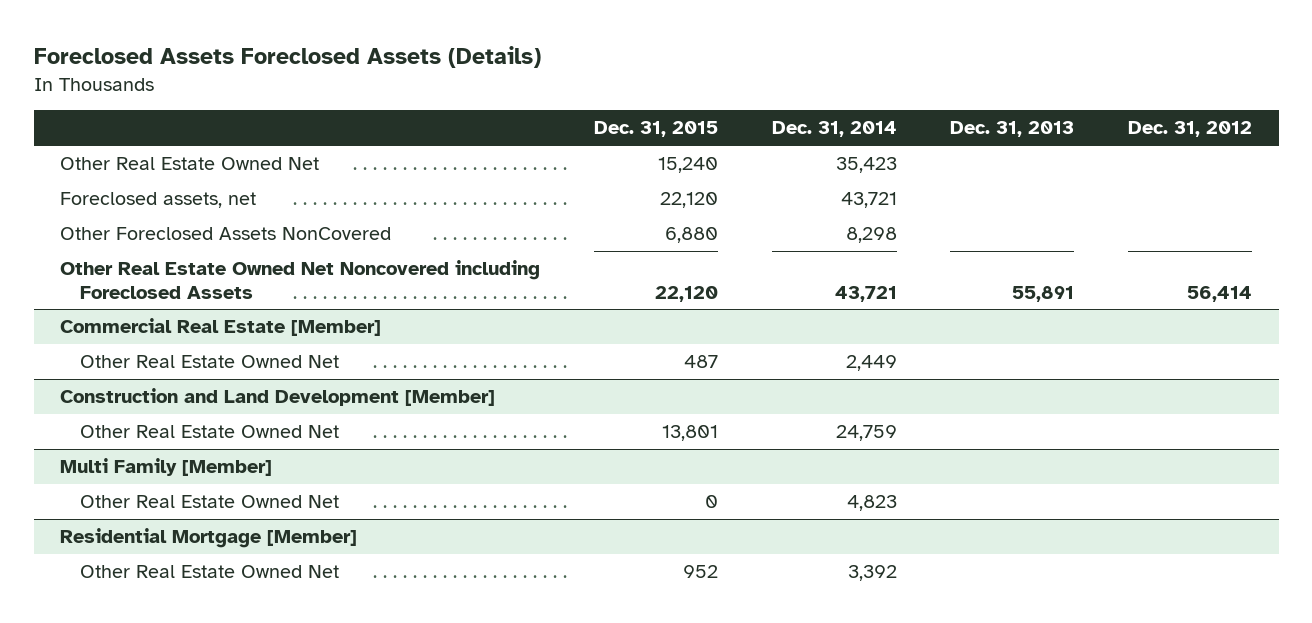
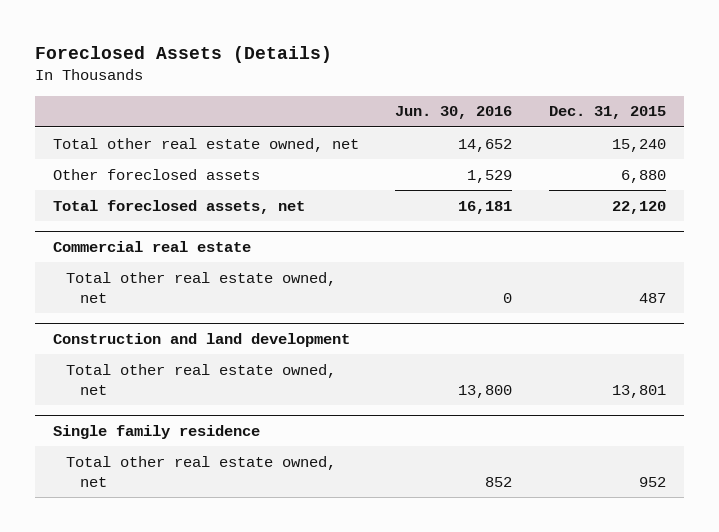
- Foreclosed Assets Foreclosed Assets (Details)
+ Foreclosed Assets (Details)
- | Dec. 31, 2015 | Dec. 31, 2014 | Dec. 31, 2013 | Dec. 31, 2012
+ | Jun. 30, 2016 | Dec. 31, 2015
- Other Real Estate Owned Net | 15,240 | 35,423 | |
- Foreclosed assets, net | 22,120 | 43,721 | |
- Other Foreclosed Assets NonCovered | 6,880 | 8,298 | |
- Other Real Estate Owned Net Noncovered including Foreclosed Assets | 22,120 | 43,721 | 55,891 | 56,414
- Commercial Real Estate [Member]
- Other Real Estate Owned Net | 487 | 2,449 | |
- Construction and Land Development [Member]
- Other Real Estate Owned Net | 13,801 | 24,759 | |
- Multi Family [Member]
- Other Real Estate Owned Net | 0 | 4,823 | |
- Residential Mortgage [Member]
- Other Real Estate Owned Net | 952 | 3,392 | |
+ Total other real estate owned, net | 14,652 | 15,240
+ Other foreclosed assets | 1,529 | 6,880
+ Total foreclosed assets, net | 16,181 | 22,120
+ Commercial real estate
+ Total other real estate owned, net | 0 | 487
+ Construction and land development
+ Total other real estate owned, net | 13,800 | 13,801
+ Single family residence
+ Total other real estate owned, net | 852 | 952

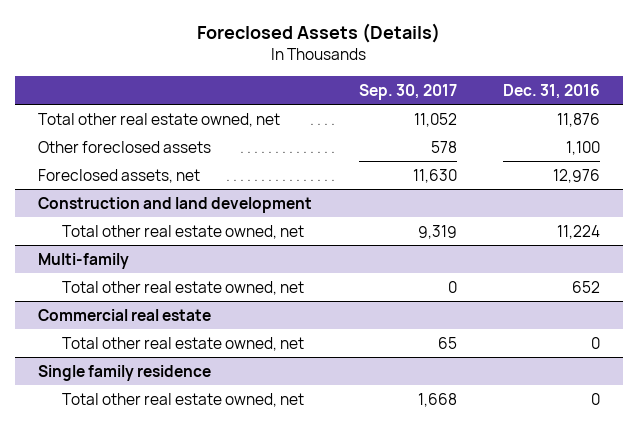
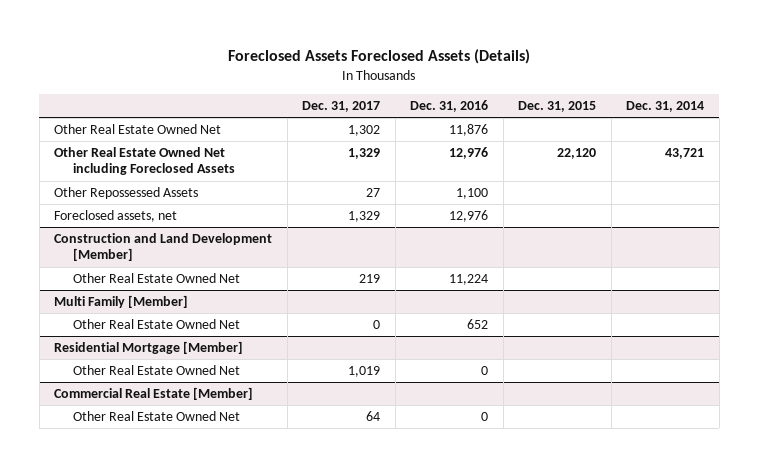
- Foreclosed Assets (Details)
+ Foreclosed Assets Foreclosed Assets (Details)
- | Sep. 30, 2017 | Dec. 31, 2016
+ | Dec. 31, 2017 | Dec. 31, 2016 | Dec. 31, 2015 | Dec. 31, 2014
- Total other real estate owned, net | 11,052 | 11,876
- Other foreclosed assets | 578 | 1,100
+ Other Real Estate Owned Net | 1,302 | 11,876 | |
+ Other Real Estate Owned Net including Foreclosed Assets | 1,329 | 12,976 | 22,120 | 43,721
+ Other Repossessed Assets | 27 | 1,100 | |
- Construction and land development
- Total other real estate owned, net | 9,319 | 11,224
- Multi-family
- Total other real estate owned, net | 0 | 652
- Commercial real estate
- Total other real estate owned, net | 65 | 0
- Single family residence
- Total other real estate owned, net | 1,668 | 0
+ Construction and Land Development [Member]
+ Other Real Estate Owned Net | 219 | 11,224 | |
+ Multi Family [Member]
+ Other Real Estate Owned Net | 0 | 652 | |
+ Residential Mortgage [Member]
+ Other Real Estate Owned Net | 1,019 | 0 | |
+ Commercial Real Estate [Member]
+ Other Real Estate Owned Net | 64 | 0 | |

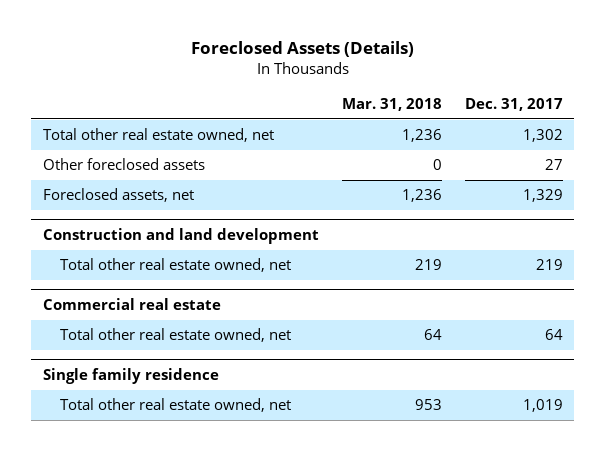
- Foreclosed Assets Foreclosed Assets (Details)
+ Foreclosed Assets (Details)
- | Dec. 31, 2017 | Dec. 31, 2016 | Dec. 31, 2015 | Dec. 31, 2014
+ | Mar. 31, 2018 | Dec. 31, 2017
- Other Real Estate Owned Net | 1,302 | 11,876 | |
- Other Real Estate Owned Net including Foreclosed Assets | 1,329 | 12,976 | 22,120 | 43,721
- Other Repossessed Assets | 27 | 1,100 | |
+ Total other real estate owned, net | 1,236 | 1,302
+ Other foreclosed assets | 0 | 27
- Construction and Land Development [Member]
- Other Real Estate Owned Net | 219 | 11,224 | |
- Multi Family [Member]
- Other Real Estate Owned Net | 0 | 652 | |
- Residential Mortgage [Member]
- Other Real Estate Owned Net | 1,019 | 0 | |
- Commercial Real Estate [Member]
- Other Real Estate Owned Net | 64 | 0 | |
+ Construction and land development
+ Total other real estate owned, net | 219 | 219
+ Commercial real estate
+ Total other real estate owned, net | 64 | 64
+ Single family residence
+ Total other real estate owned, net | 953 | 1,019

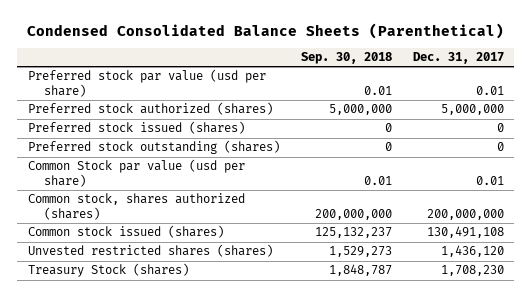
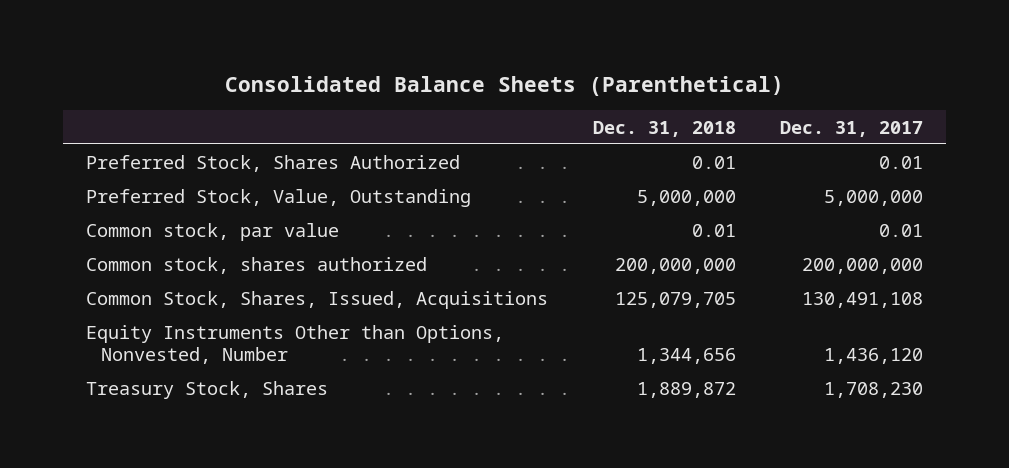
- Condensed Consolidated Balance Sheets (Parenthetical)
+ Consolidated Balance Sheets (Parenthetical)
- | Sep. 30, 2018 | Dec. 31, 2017
+ | Dec. 31, 2018 | Dec. 31, 2017
- Preferred stock par value (usd per share) | 0.01 | 0.01
- Preferred stock authorized (shares) | 5,000,000 | 5,000,000
- Preferred stock issued (shares) | 0 | 0
- Preferred stock outstanding (shares) | 0 | 0
- Common Stock par value (usd per share) | 0.01 | 0.01
- Common stock, shares authorized (shares) | 200,000,000 | 200,000,000
- Common stock issued (shares) | 125,132,237 | 130,491,108
- Unvested restricted shares (shares) | 1,529,273 | 1,436,120
- Treasury Stock (shares) | 1,848,787 | 1,708,230
+ Preferred Stock, Shares Authorized | 0.01 | 0.01
+ Preferred Stock, Value, Outstanding | 5,000,000 | 5,000,000
+ Common stock, par value | 0.01 | 0.01
+ Common stock, shares authorized | 200,000,000 | 200,000,000
+ Common Stock, Shares, Issued, Acquisitions | 125,079,705 | 130,491,108
+ Equity Instruments Other than Options, Nonvested, Number | 1,344,656 | 1,436,120
+ Treasury Stock, Shares | 1,889,872 | 1,708,230

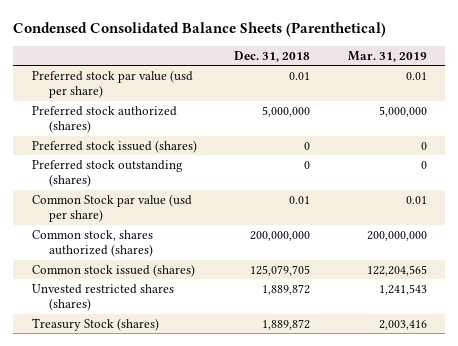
- Consolidated Balance Sheets (Parenthetical)
+ Condensed Consolidated Balance Sheets (Parenthetical)
- | Dec. 31, 2018 | Dec. 31, 2017
+ | Dec. 31, 2018 | Mar. 31, 2019
- Preferred Stock, Shares Authorized | 0.01 | 0.01
- Preferred Stock, Value, Outstanding | 5,000,000 | 5,000,000
- Common stock, par value | 0.01 | 0.01
- Common stock, shares authorized | 200,000,000 | 200,000,000
- Common Stock, Shares, Issued, Acquisitions | 125,079,705 | 130,491,108
- Equity Instruments Other than Options, Nonvested, Number | 1,344,656 | 1,436,120
- Treasury Stock, Shares | 1,889,872 | 1,708,230
+ Preferred stock par value (usd per share) | 0.01 | 0.01
+ Preferred stock authorized (shares) | 5,000,000 | 5,000,000
+ Preferred stock issued (shares) | 0 | 0
+ Preferred stock outstanding (shares) | 0 | 0
+ Common Stock par value (usd per share) | 0.01 | 0.01
+ Common stock, shares authorized (shares) | 200,000,000 | 200,000,000
+ Common stock issued (shares) | 125,079,705 | 122,204,565
+ Unvested restricted shares (shares) | 1,889,872 | 1,241,543
+ Treasury Stock (shares) | 1,889,872 | 2,003,416

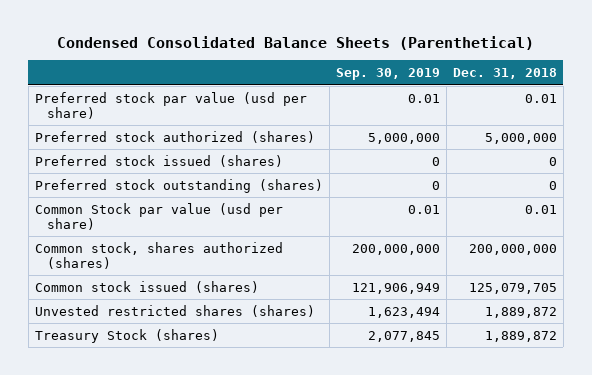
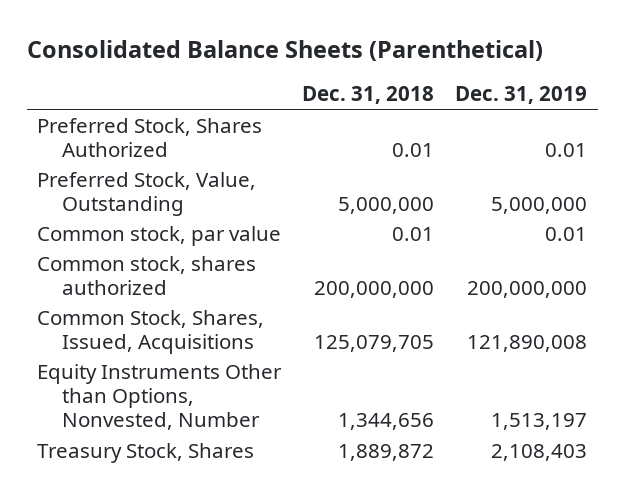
- Condensed Consolidated Balance Sheets (Parenthetical)
+ Consolidated Balance Sheets (Parenthetical)
- | Sep. 30, 2019 | Dec. 31, 2018
+ | Dec. 31, 2018 | Dec. 31, 2019
- Preferred stock par value (usd per share) | 0.01 | 0.01
- Preferred stock authorized (shares) | 5,000,000 | 5,000,000
- Preferred stock issued (shares) | 0 | 0
- Preferred stock outstanding (shares) | 0 | 0
- Common Stock par value (usd per share) | 0.01 | 0.01
- Common stock, shares authorized (shares) | 200,000,000 | 200,000,000
- Common stock issued (shares) | 121,906,949 | 125,079,705
- Unvested restricted shares (shares) | 1,623,494 | 1,889,872
- Treasury Stock (shares) | 2,077,845 | 1,889,872
+ Preferred Stock, Shares Authorized | 0.01 | 0.01
+ Preferred Stock, Value, Outstanding | 5,000,000 | 5,000,000
+ Common stock, par value | 0.01 | 0.01
+ Common stock, shares authorized | 200,000,000 | 200,000,000
+ Common Stock, Shares, Issued, Acquisitions | 125,079,705 | 121,890,008
+ Equity Instruments Other than Options, Nonvested, Number | 1,344,656 | 1,513,197
+ Treasury Stock, Shares | 1,889,872 | 2,108,403

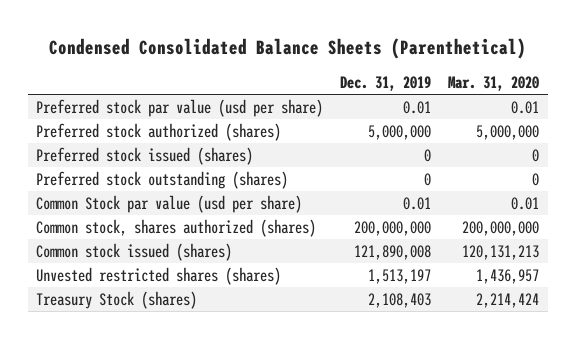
- Consolidated Balance Sheets (Parenthetical)
+ Condensed Consolidated Balance Sheets (Parenthetical)
- | Dec. 31, 2018 | Dec. 31, 2019
+ | Dec. 31, 2019 | Mar. 31, 2020
- Preferred Stock, Shares Authorized | 0.01 | 0.01
- Preferred Stock, Value, Outstanding | 5,000,000 | 5,000,000
- Common stock, par value | 0.01 | 0.01
- Common stock, shares authorized | 200,000,000 | 200,000,000
- Common Stock, Shares, Issued, Acquisitions | 125,079,705 | 121,890,008
- Equity Instruments Other than Options, Nonvested, Number | 1,344,656 | 1,513,197
- Treasury Stock, Shares | 1,889,872 | 2,108,403
+ Preferred stock par value (usd per share) | 0.01 | 0.01
+ Preferred stock authorized (shares) | 5,000,000 | 5,000,000
+ Preferred stock issued (shares) | 0 | 0
+ Preferred stock outstanding (shares) | 0 | 0
+ Common Stock par value (usd per share) | 0.01 | 0.01
+ Common stock, shares authorized (shares) | 200,000,000 | 200,000,000
+ Common stock issued (shares) | 121,890,008 | 120,131,213
+ Unvested restricted shares (shares) | 1,513,197 | 1,436,957
+ Treasury Stock (shares) | 2,108,403 | 2,214,424

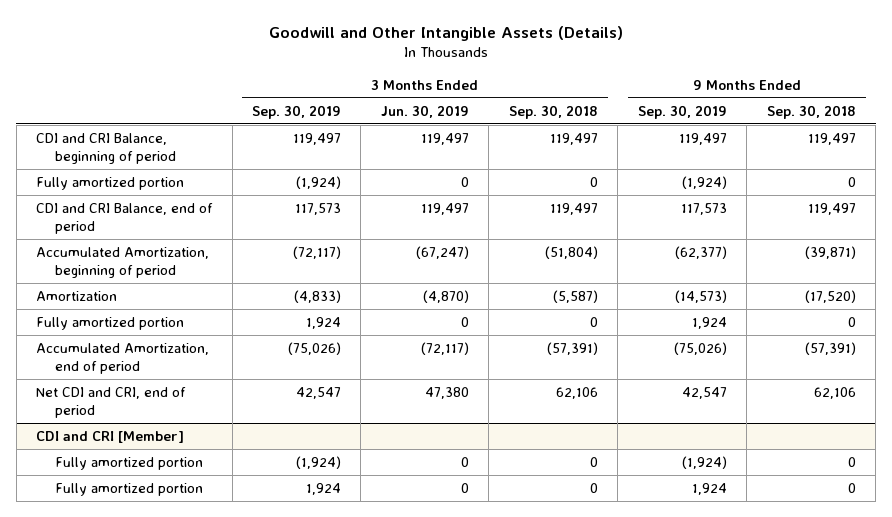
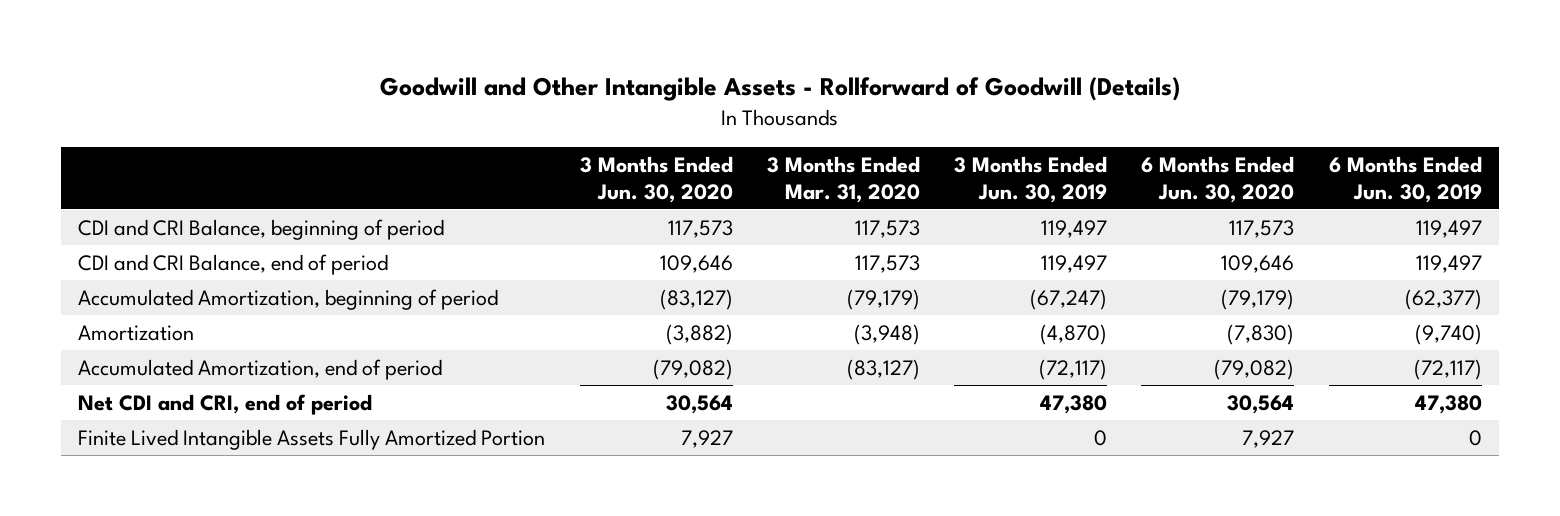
- Goodwill and Other Intangible Assets (Details)
+ Goodwill and Other Intangible Assets - Rollforward of Goodwill (Details)
- | 3 Months Ended Sep. 30, 2019 | 3 Months Ended Jun. 30, 2019 | 3 Months Ended Sep. 30, 2018 | 9 Months Ended Sep. 30, 2019 | 9 Months Ended Sep. 30, 2018
+ | 3 Months Ended Jun. 30, 2020 | 3 Months Ended Mar. 31, 2020 | 3 Months Ended Jun. 30, 2019 | 6 Months Ended Jun. 30, 2020 | 6 Months Ended Jun. 30, 2019
- Fully amortized portion | (1,924) | 0 | 0 | (1,924) | 0
- Fully amortized portion | 1,924 | 0 | 0 | 1,924 | 0
- CDI and CRI [Member]
- Fully amortized portion | (1,924) | 0 | 0 | (1,924) | 0
- Fully amortized portion | 1,924 | 0 | 0 | 1,924 | 0
+ Finite Lived Intangible Assets Fully Amortized Portion | 7,927 | | 0 | 7,927 | 0

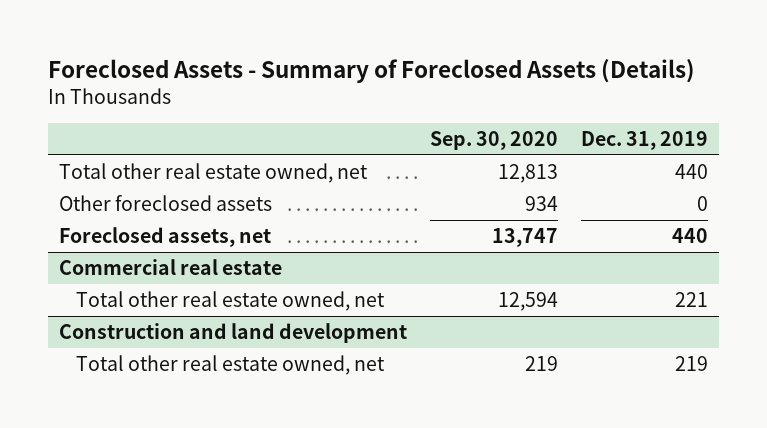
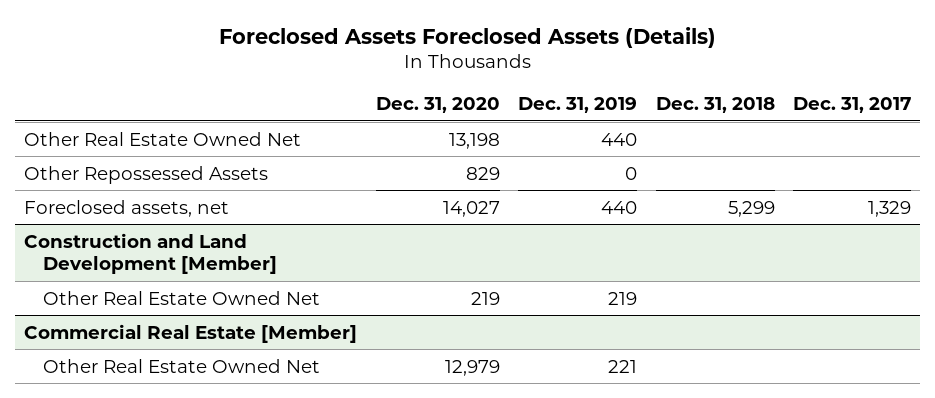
- Foreclosed Assets - Summary of Foreclosed Assets (Details)
+ Foreclosed Assets Foreclosed Assets (Details)
- | Sep. 30, 2020 | Dec. 31, 2019
+ | Dec. 31, 2020 | Dec. 31, 2019 | Dec. 31, 2018 | Dec. 31, 2017
- Total other real estate owned, net | 12,813 | 440
- Other foreclosed assets | 934 | 0
+ Other Real Estate Owned Net | 13,198 | 440 | |
+ Other Repossessed Assets | 829 | 0 | |
- Commercial real estate
- Total other real estate owned, net | 12,594 | 221
- Construction and land development
- Total other real estate owned, net | 219 | 219
+ Construction and Land Development [Member]
+ Other Real Estate Owned Net | 219 | 219 | |
+ Commercial Real Estate [Member]
+ Other Real Estate Owned Net | 12,979 | 221 | |

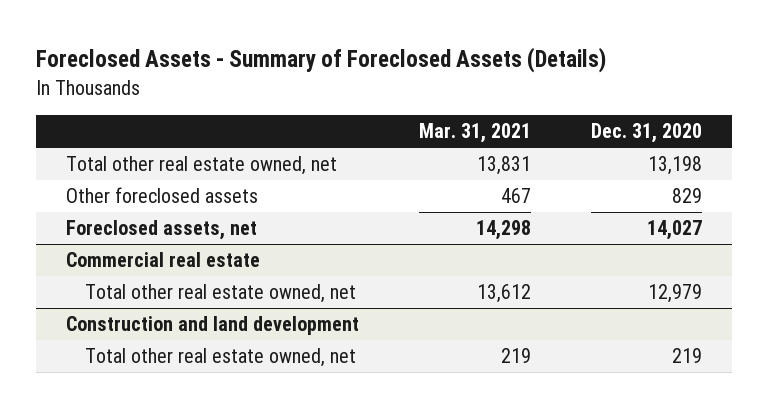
- Foreclosed Assets Foreclosed Assets (Details)
+ Foreclosed Assets - Summary of Foreclosed Assets (Details)
- | Dec. 31, 2020 | Dec. 31, 2019 | Dec. 31, 2018 | Dec. 31, 2017
+ | Mar. 31, 2021 | Dec. 31, 2020
- Other Real Estate Owned Net | 13,198 | 440 | |
- Other Repossessed Assets | 829 | 0 | |
+ Total other real estate owned, net | 13,831 | 13,198
+ Other foreclosed assets | 467 | 829
- Construction and Land Development [Member]
- Other Real Estate Owned Net | 219 | 219 | |
- Commercial Real Estate [Member]
- Other Real Estate Owned Net | 12,979 | 221 | |
+ Commercial real estate
+ Total other real estate owned, net | 13,612 | 12,979
+ Construction and land development
+ Total other real estate owned, net | 219 | 219

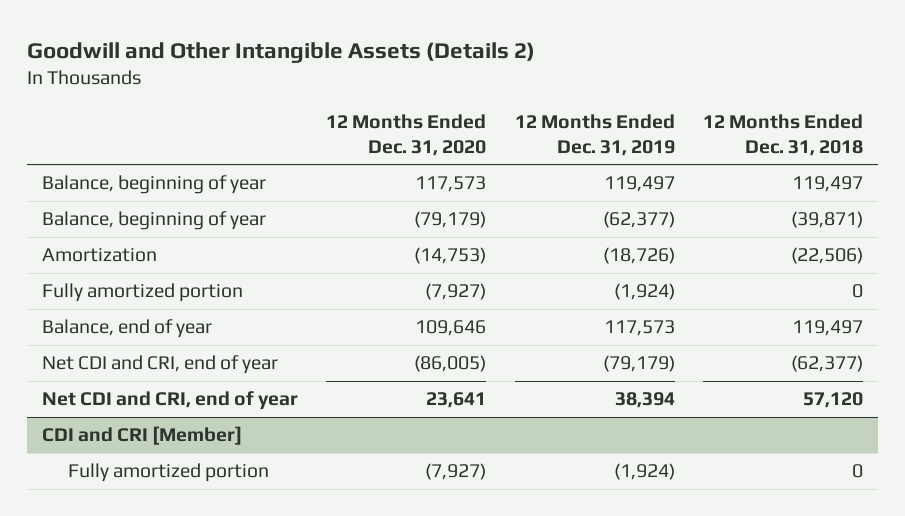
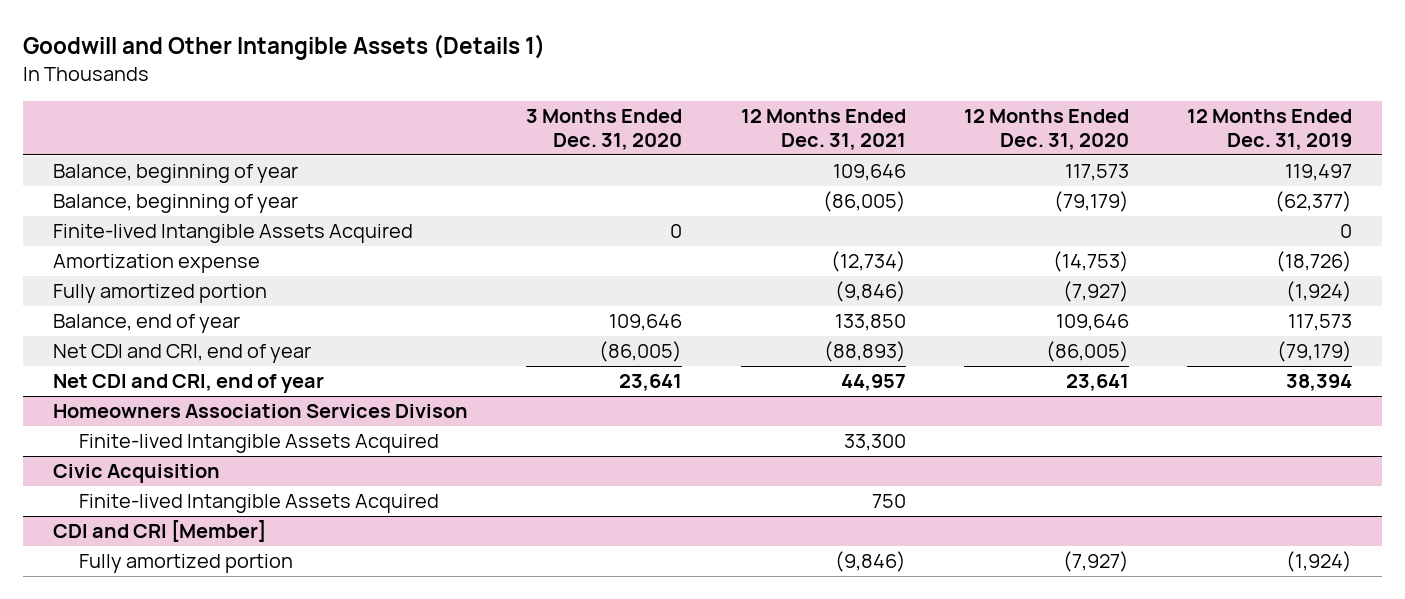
- Goodwill and Other Intangible Assets (Details 2)
+ Goodwill and Other Intangible Assets (Details 1)
- | 12 Months Ended Dec. 31, 2020 | 12 Months Ended Dec. 31, 2019 | 12 Months Ended Dec. 31, 2018
+ | 3 Months Ended Dec. 31, 2020 | 12 Months Ended Dec. 31, 2021 | 12 Months Ended Dec. 31, 2020 | 12 Months Ended Dec. 31, 2019
- Amortization | (14,753) | (18,726) | (22,506)
+ Finite-lived Intangible Assets Acquired | 0 | | | 0
+ Amortization expense | | (12,734) | (14,753) | (18,726)
+ Homeowners Association Services Divison
+ Finite-lived Intangible Assets Acquired | | 33,300 | |
+ Civic Acquisition
+ Finite-lived Intangible Assets Acquired | | 750 | |

